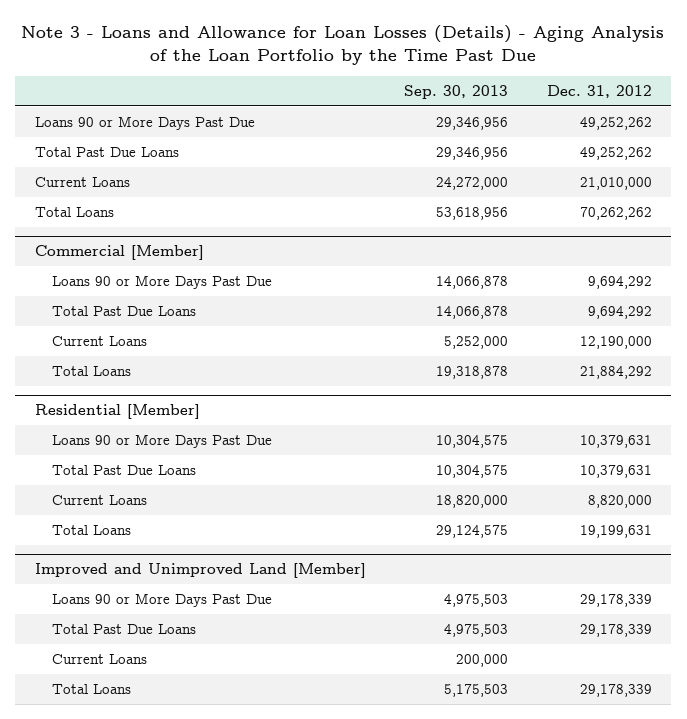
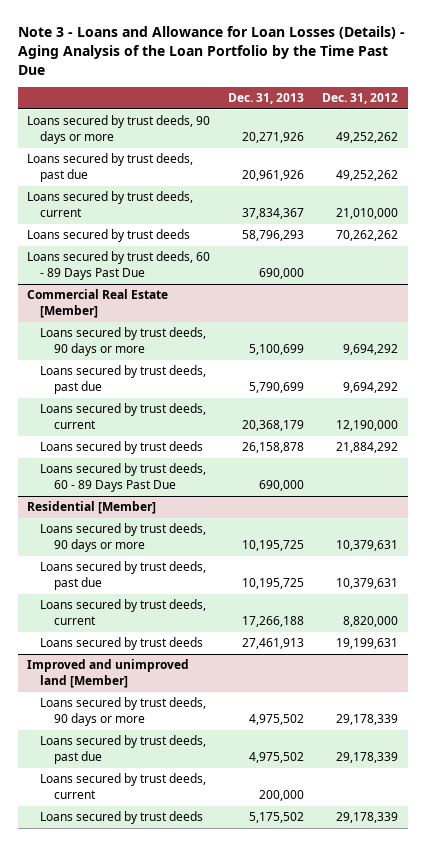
- | Sep. 30, 2013 | Dec. 31, 2012
+ | Dec. 31, 2013 | Dec. 31, 2012
- Loans 90 or More Days Past Due | 29,346,956 | 49,252,262
- Total Past Due Loans | 29,346,956 | 49,252,262
- Current Loans | 24,272,000 | 21,010,000
- Total Loans | 53,618,956 | 70,262,262
- Commercial [Member]
- Loans 90 or More Days Past Due | 14,066,878 | 9,694,292
- Total Past Due Loans | 14,066,878 | 9,694,292
- Current Loans | 5,252,000 | 12,190,000
- Total Loans | 19,318,878 | 21,884,292
+ Loans secured by trust deeds, 90 days or more | 20,271,926 | 49,252,262
+ Loans secured by trust deeds, past due | 20,961,926 | 49,252,262
+ Loans secured by trust deeds, current | 37,834,367 | 21,010,000
+ Loans secured by trust deeds | 58,796,293 | 70,262,262
+ Loans secured by trust deeds, 60 - 89 Days Past Due | 690,000 |
+ Commercial Real Estate [Member]
+ Loans secured by trust deeds, 90 days or more | 5,100,699 | 9,694,292
+ Loans secured by trust deeds, past due | 5,790,699 | 9,694,292
+ Loans secured by trust deeds, current | 20,368,179 | 12,190,000
+ Loans secured by trust deeds | 26,158,878 | 21,884,292
+ Loans secured by trust deeds, 60 - 89 Days Past Due | 690,000 |
@ Residential [Member]
- Loans 90 or More Days Past Due | 10,304,575 | 10,379,631
- Total Past Due Loans | 10,304,575 | 10,379,631
- Current Loans | 18,820,000 | 8,820,000
- Total Loans | 29,124,575 | 19,199,631
- Improved and Unimproved Land [Member]
- Loans 90 or More Days Past Due | 4,975,503 | 29,178,339
- Total Past Due Loans | 4,975,503 | 29,178,339
- Current Loans | 200,000 |
- Total Loans | 5,175,503 | 29,178,339
@ Residential [Member]
+ Loans secured by trust deeds, 90 days or more | 10,195,725 | 10,379,631
+ Loans secured by trust deeds, past due | 10,195,725 | 10,379,631
+ Loans secured by trust deeds, current | 17,266,188 | 8,820,000
+ Loans secured by trust deeds | 27,461,913 | 19,199,631
+ Improved and unimproved land [Member]
+ Loans secured by trust deeds, 90 days or more | 4,975,502 | 29,178,339
+ Loans secured by trust deeds, past due | 4,975,502 | 29,178,339
+ Loans secured by trust deeds, current | 200,000 |
+ Loans secured by trust deeds | 5,175,502 | 29,178,339

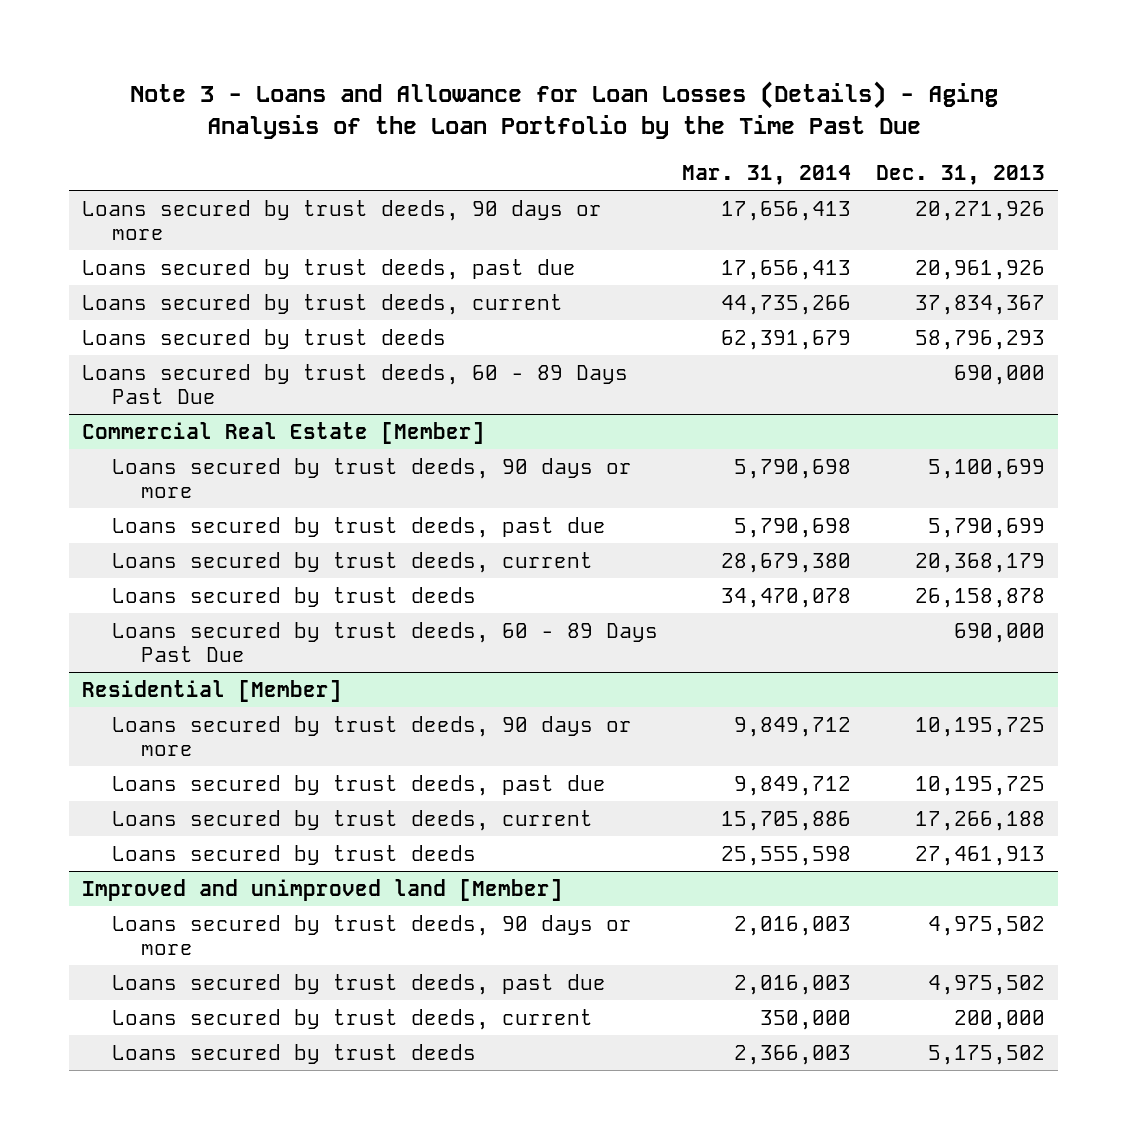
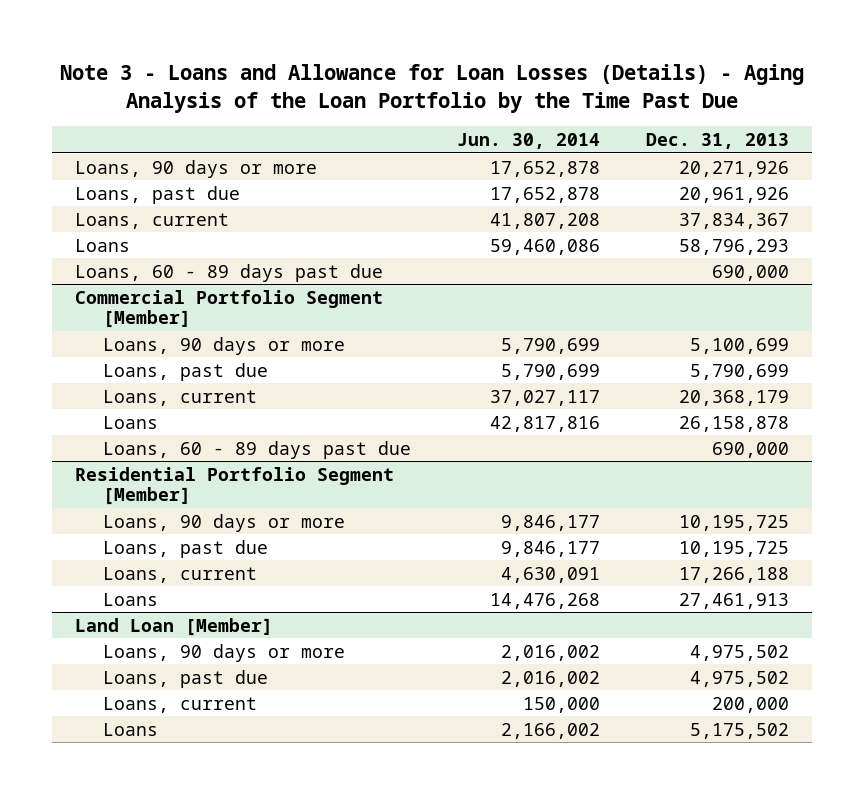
- | Mar. 31, 2014 | Dec. 31, 2013
+ | Jun. 30, 2014 | Dec. 31, 2013
- Loans secured by trust deeds, 90 days or more | 17,656,413 | 20,271,926
- Loans secured by trust deeds, past due | 17,656,413 | 20,961,926
- Loans secured by trust deeds, current | 44,735,266 | 37,834,367
- Loans secured by trust deeds | 62,391,679 | 58,796,293
- Loans secured by trust deeds, 60 - 89 Days Past Due | | 690,000
- Commercial Real Estate [Member]
- Loans secured by trust deeds, 90 days or more | 5,790,698 | 5,100,699
- Loans secured by trust deeds, past due | 5,790,698 | 5,790,699
- Loans secured by trust deeds, current | 28,679,380 | 20,368,179
- Loans secured by trust deeds | 34,470,078 | 26,158,878
- Loans secured by trust deeds, 60 - 89 Days Past Due | | 690,000
- Residential [Member]
- Loans secured by trust deeds, 90 days or more | 9,849,712 | 10,195,725
- Loans secured by trust deeds, past due | 9,849,712 | 10,195,725
- Loans secured by trust deeds, current | 15,705,886 | 17,266,188
- Loans secured by trust deeds | 25,555,598 | 27,461,913
- Improved and unimproved land [Member]
- Loans secured by trust deeds, 90 days or more | 2,016,003 | 4,975,502
- Loans secured by trust deeds, past due | 2,016,003 | 4,975,502
- Loans secured by trust deeds, current | 350,000 | 200,000
- Loans secured by trust deeds | 2,366,003 | 5,175,502
+ Loans, 90 days or more | 17,652,878 | 20,271,926
+ Loans, past due | 17,652,878 | 20,961,926
+ Loans, current | 41,807,208 | 37,834,367
+ Loans | 59,460,086 | 58,796,293
+ Loans, 60 - 89 days past due | | 690,000
+ Commercial Portfolio Segment [Member]
+ Loans, 90 days or more | 5,790,699 | 5,100,699
+ Loans, past due | 5,790,699 | 5,790,699
+ Loans, current | 37,027,117 | 20,368,179
+ Loans | 42,817,816 | 26,158,878
+ Loans, 60 - 89 days past due | | 690,000
+ Residential Portfolio Segment [Member]
+ Loans, 90 days or more | 9,846,177 | 10,195,725
+ Loans, past due | 9,846,177 | 10,195,725
+ Loans, current | 4,630,091 | 17,266,188
+ Loans | 14,476,268 | 27,461,913
+ Land Loan [Member]
+ Loans, 90 days or more | 2,016,002 | 4,975,502
+ Loans, past due | 2,016,002 | 4,975,502
+ Loans, current | 150,000 | 200,000
+ Loans | 2,166,002 | 5,175,502

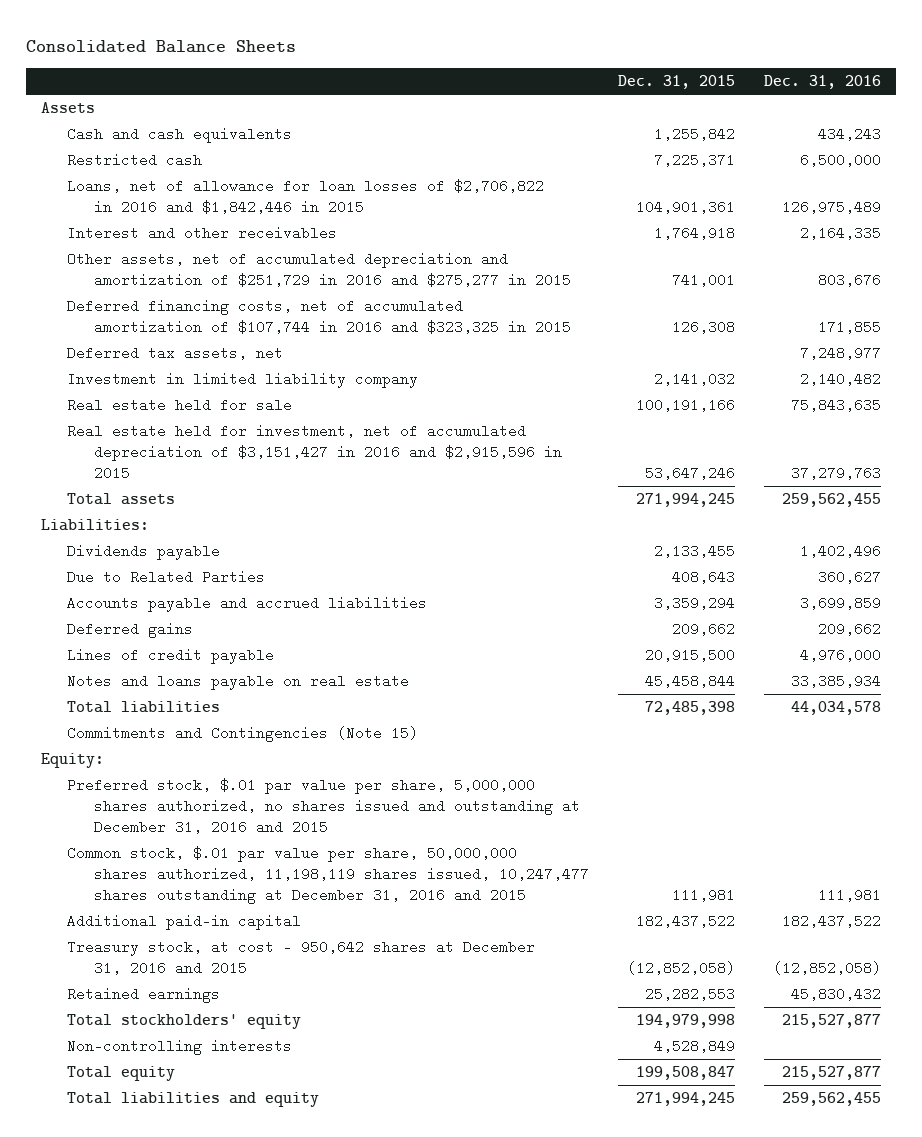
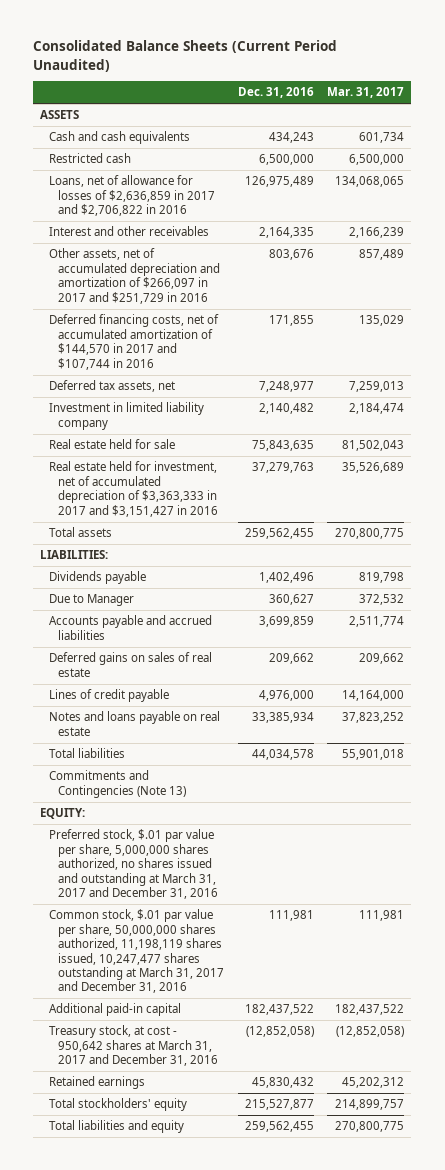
- Consolidated Balance Sheets
+ Consolidated Balance Sheets (Current Period Unaudited)
- | Dec. 31, 2015 | Dec. 31, 2016
+ | Dec. 31, 2016 | Mar. 31, 2017
- Assets
+ ASSETS
- Loans, net of allowance for loan losses of $2,706,822 in 2016 and $1,842,446 in 2015 | 104,901,361 | 126,975,489
+ Loans, net of allowance for losses of $2,636,859 in 2017 and $2,706,822 in 2016 | 126,975,489 | 134,068,065
- Other assets, net of accumulated depreciation and amortization of $251,729 in 2016 and $275,277 in 2015 | 741,001 | 803,676
- Deferred financing costs, net of accumulated amortization of $107,744 in 2016 and $323,325 in 2015 | 126,308 | 171,855
+ Other assets, net of accumulated depreciation and amortization of $266,097 in 2017 and $251,729 in 2016 | 803,676 | 857,489
+ Deferred financing costs, net of accumulated amortization of $144,570 in 2017 and $107,744 in 2016 | 171,855 | 135,029
- Real estate held for investment, net of accumulated depreciation of $3,151,427 in 2016 and $2,915,596 in 2015 | 53,647,246 | 37,279,763
+ Real estate held for investment, net of accumulated depreciation of $3,363,333 in 2017 and $3,151,427 in 2016 | 37,279,763 | 35,526,689
- Liabilities:
+ LIABILITIES:
- Due to Related Parties | 408,643 | 360,627
+ Due to Manager | 360,627 | 372,532
- Deferred gains | 209,662 | 209,662
+ Deferred gains on sales of real estate | 209,662 | 209,662
- Commitments and Contingencies (Note 15)
- Equity:
- Preferred stock, $.01 par value per share, 5,000,000 shares authorized, no shares issued and outstanding at December 31, 2016 and 2015
- Common stock, $.01 par value per share, 50,000,000 shares authorized, 11,198,119 shares issued, 10,247,477 shares outstanding at December 31, 2016 and 2015 | 111,981 | 111,981
+ Commitments and Contingencies (Note 13)
+ EQUITY:
+ Preferred stock, $.01 par value per share, 5,000,000 shares authorized, no shares issued and outstanding at March 31, 2017 and December 31, 2016
+ Common stock, $.01 par value per share, 50,000,000 shares authorized, 11,198,119 shares issued, 10,247,477 shares outstanding at March 31, 2017 and December 31, 2016 | 111,981 | 111,981
- Treasury stock, at cost - 950,642 shares at December 31, 2016 and 2015 | (12,852,058) | (12,852,058)
+ Treasury stock, at cost - 950,642 shares at March 31, 2017 and December 31, 2016 | (12,852,058) | (12,852,058)
- Non-controlling interests | 4,528,849 |
- Total equity | 199,508,847 | 215,527,877

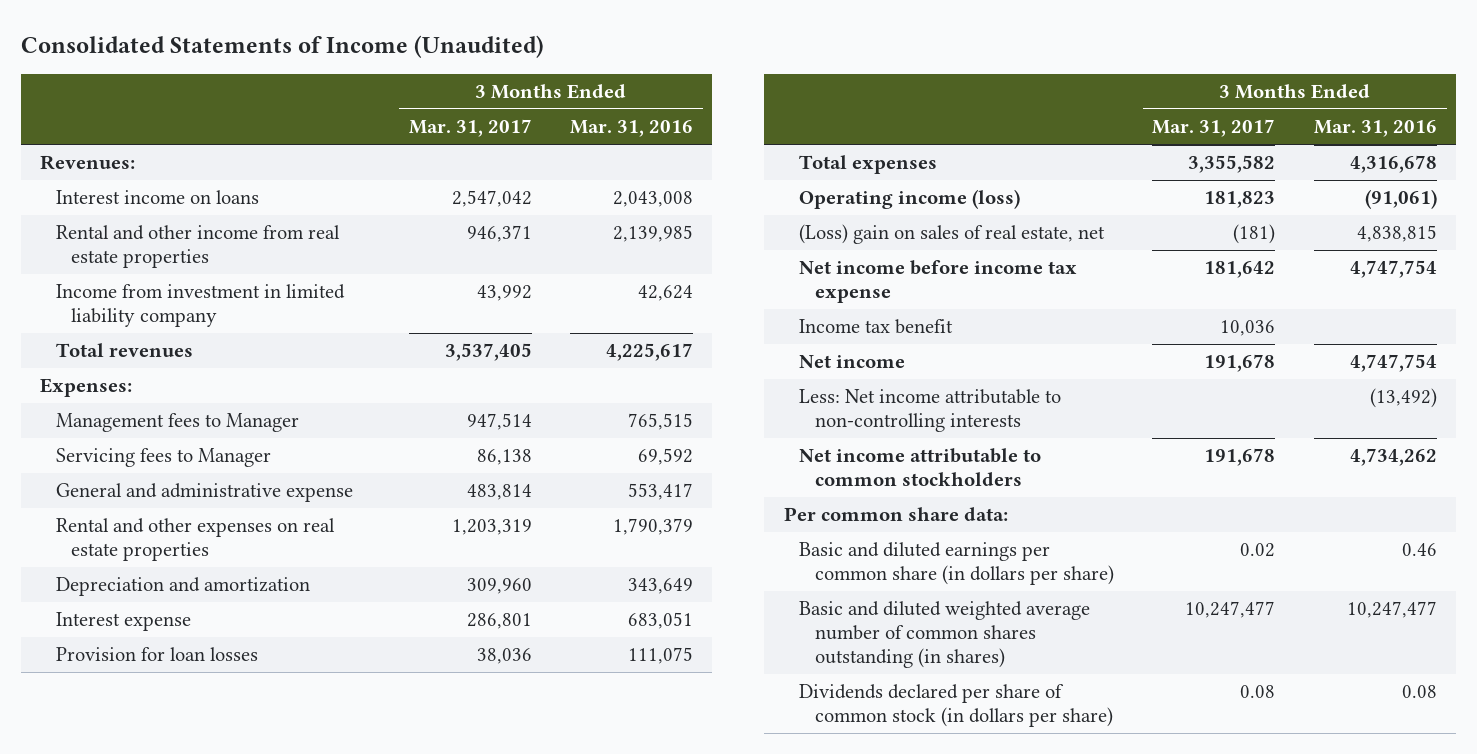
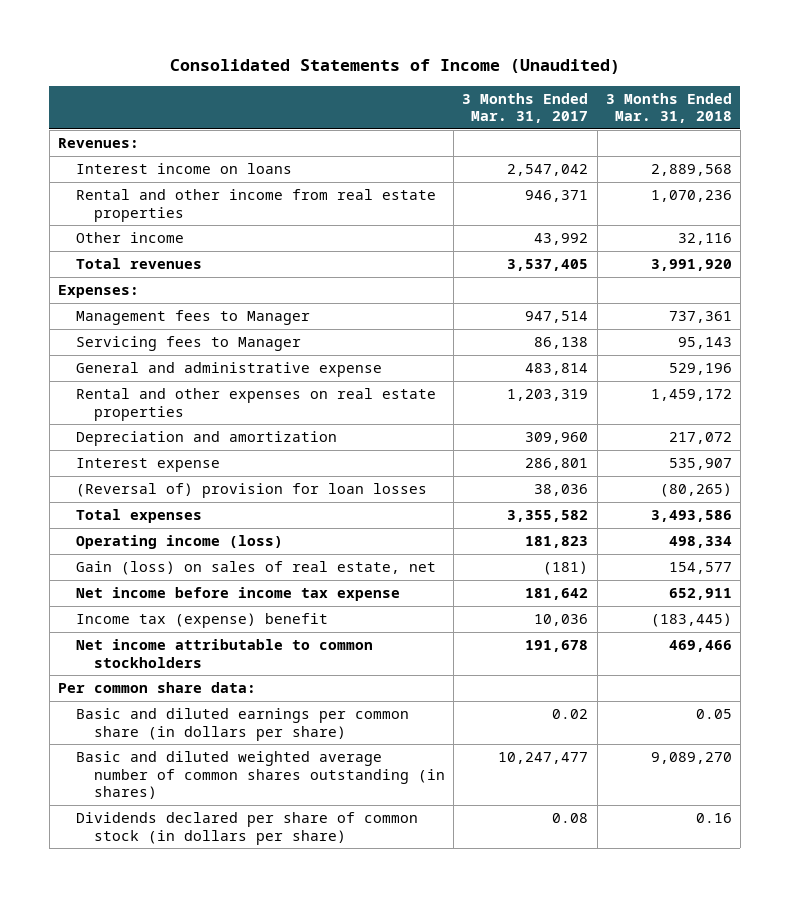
- | 3 Months Ended Mar. 31, 2017 | 3 Months Ended Mar. 31, 2016
+ | 3 Months Ended Mar. 31, 2017 | 3 Months Ended Mar. 31, 2018
- Income from investment in limited liability company | 43,992 | 42,624
+ Other income | 43,992 | 32,116
- Provision for loan losses | 38,036 | 111,075
+ (Reversal of) provision for loan losses | 38,036 | (80,265)
- (Loss) gain on sales of real estate, net | (181) | 4,838,815
+ Gain (loss) on sales of real estate, net | (181) | 154,577
- Income tax benefit | 10,036 |
- Net income | 191,678 | 4,747,754
- Less: Net income attributable to non-controlling interests | | (13,492)
+ Income tax (expense) benefit | 10,036 | (183,445)

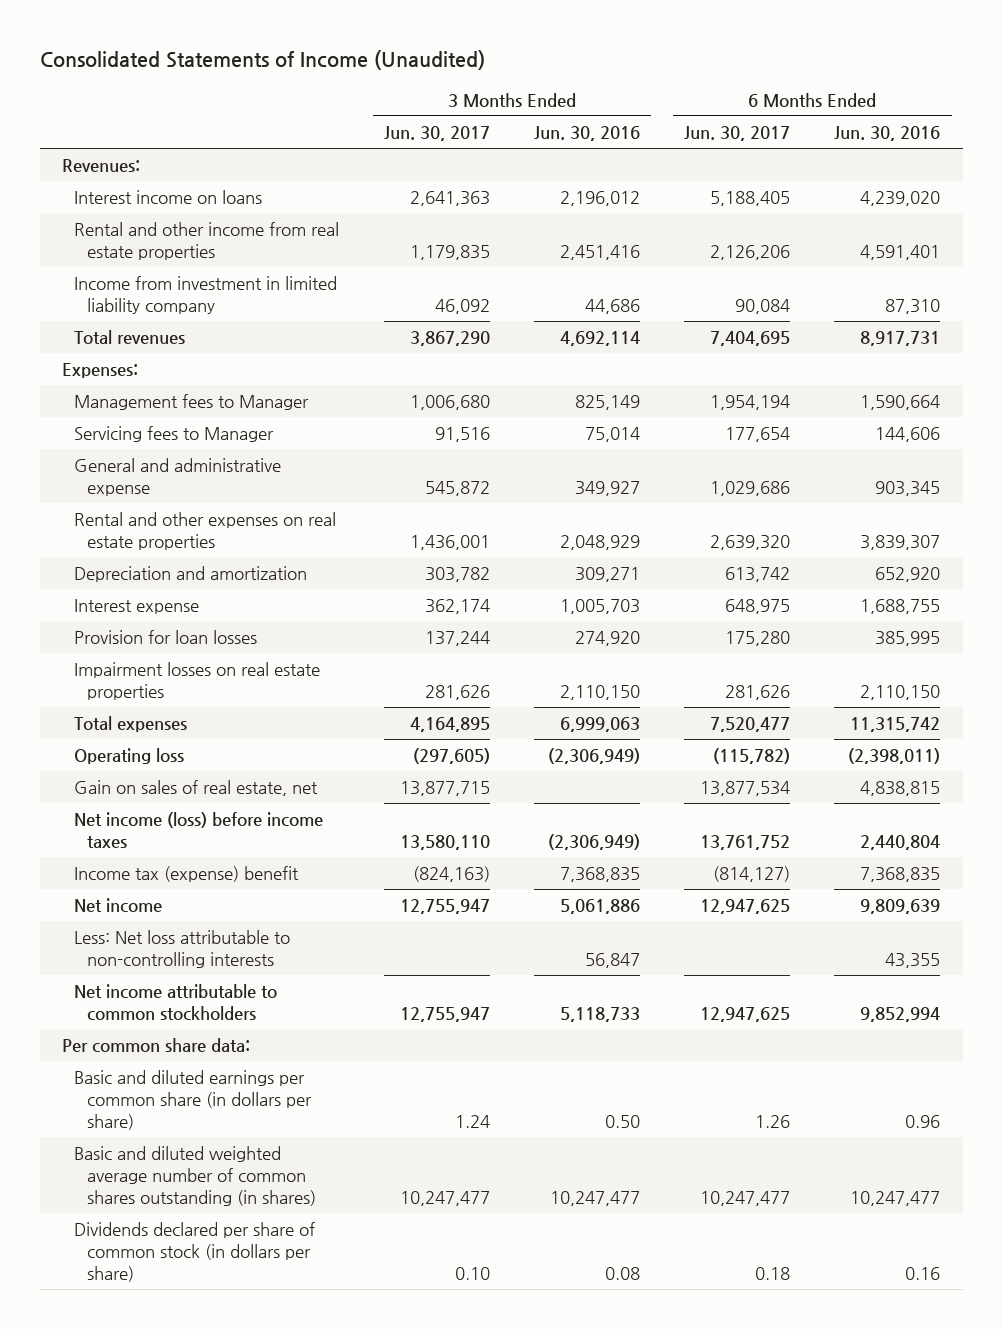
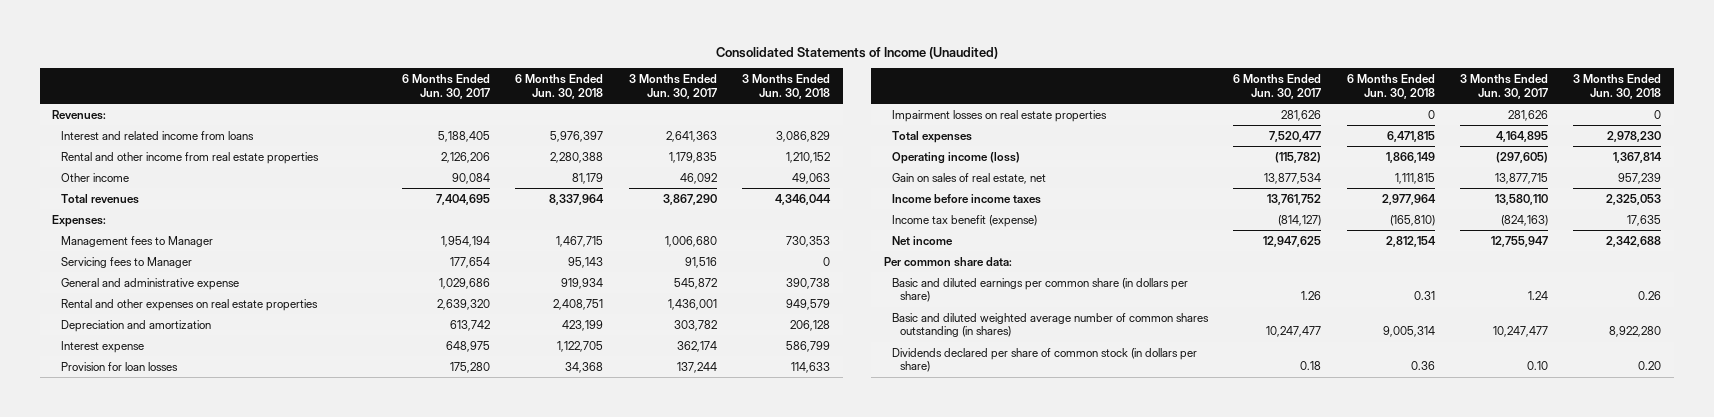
- | 3 Months Ended Jun. 30, 2017 | 3 Months Ended Jun. 30, 2016 | 6 Months Ended Jun. 30, 2017 | 6 Months Ended Jun. 30, 2016
+ | 6 Months Ended Jun. 30, 2017 | 6 Months Ended Jun. 30, 2018 | 3 Months Ended Jun. 30, 2017 | 3 Months Ended Jun. 30, 2018
- Interest income on loans | 2,641,363 | 2,196,012 | 5,188,405 | 4,239,020
+ Interest and related income from loans | 5,188,405 | 5,976,397 | 2,641,363 | 3,086,829
- Income from investment in limited liability company | 46,092 | 44,686 | 90,084 | 87,310
+ Other income | 90,084 | 81,179 | 46,092 | 49,063
- Operating loss | (297,605) | (2,306,949) | (115,782) | (2,398,011)
+ Operating income (loss) | (115,782) | 1,866,149 | (297,605) | 1,367,814
- Net income (loss) before income taxes | 13,580,110 | (2,306,949) | 13,761,752 | 2,440,804
- Income tax (expense) benefit | (824,163) | 7,368,835 | (814,127) | 7,368,835
+ Income before income taxes | 13,761,752 | 2,977,964 | 13,580,110 | 2,325,053
+ Income tax benefit (expense) | (814,127) | (165,810) | (824,163) | 17,635
- Less: Net loss attributable to non-controlling interests | | 56,847 | | 43,355
- Net income attributable to common stockholders | 12,755,947 | 5,118,733 | 12,947,625 | 9,852,994

